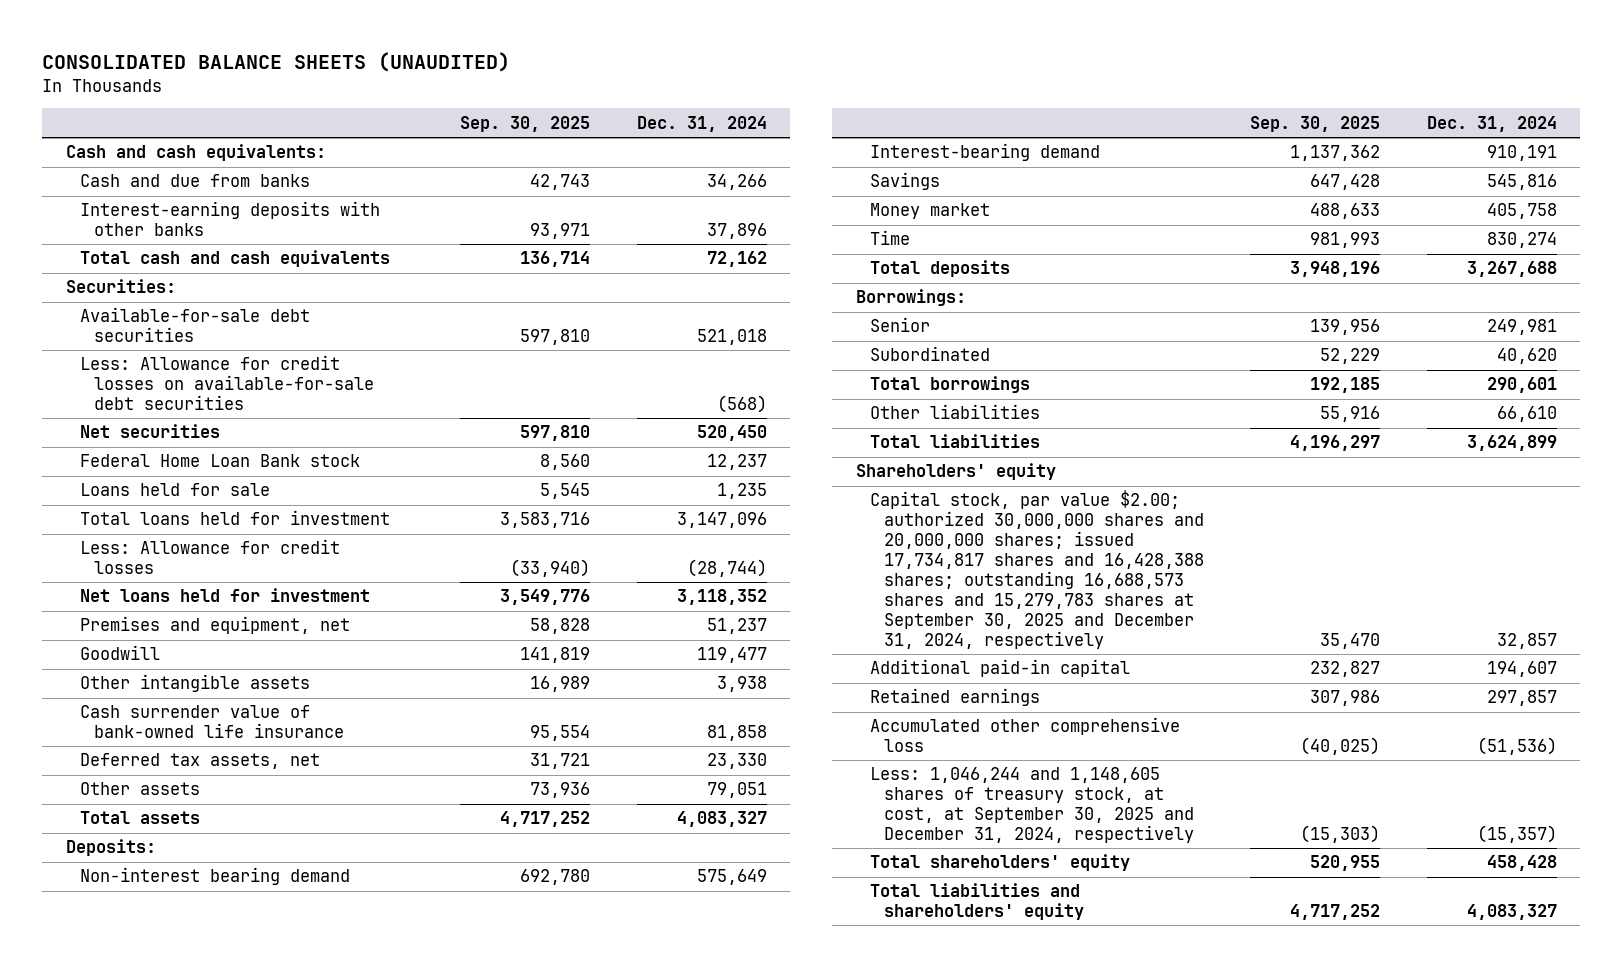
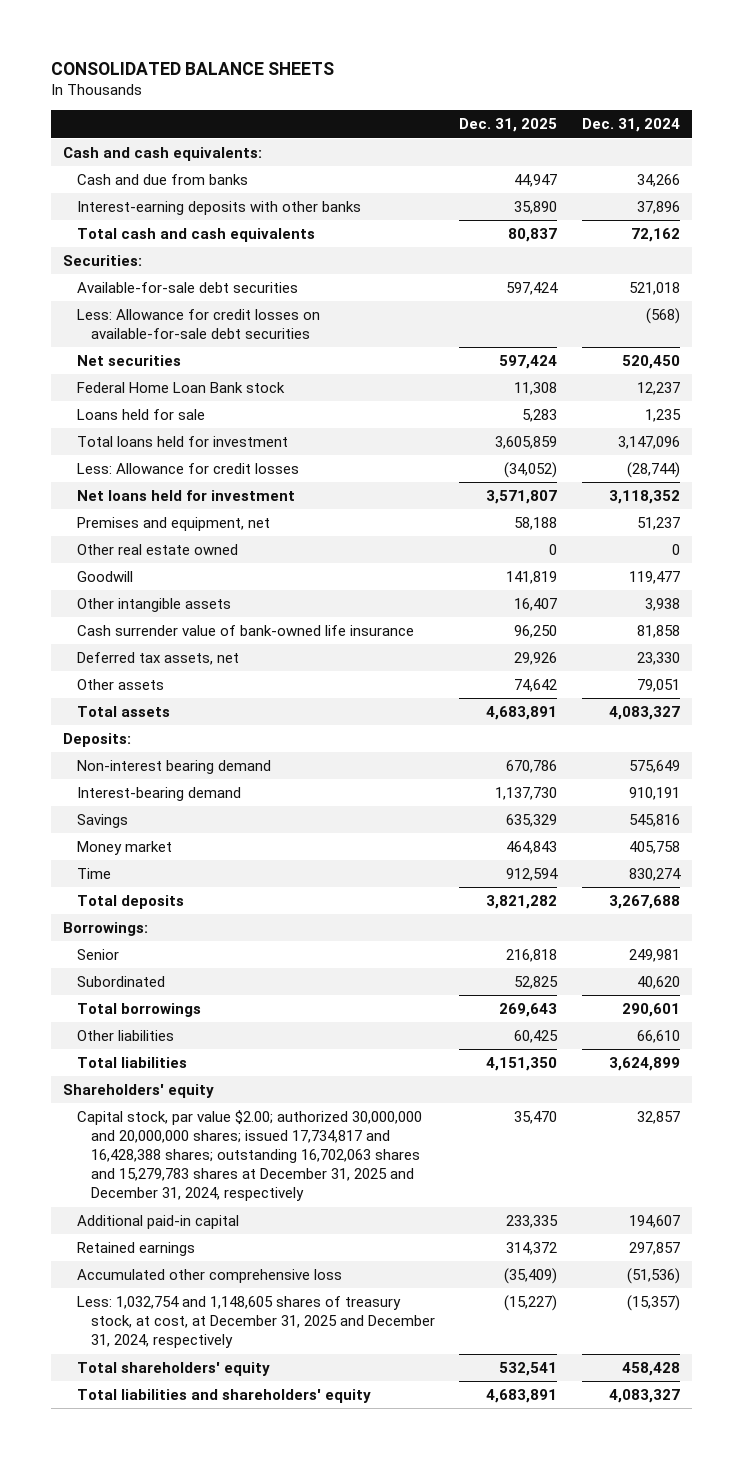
- CONSOLIDATED BALANCE SHEETS (UNAUDITED)
+ CONSOLIDATED BALANCE SHEETS
- | Sep. 30, 2025 | Dec. 31, 2024
+ | Dec. 31, 2025 | Dec. 31, 2024
+ Other real estate owned | 0 | 0
- Capital stock, par value $2.00; authorized 30,000,000 shares and 20,000,000 shares; issued 17,734,817 shares and 16,428,388 shares; outstanding 16,688,573 shares and 15,279,783 shares at September 30, 2025 and December 31, 2024, respectively | 35,470 | 32,857
+ Capital stock, par value $2.00; authorized 30,000,000 and 20,000,000 shares; issued 17,734,817 and 16,428,388 shares; outstanding 16,702,063 shares and 15,279,783 shares at December 31, 2025 and December 31, 2024, respectively | 35,470 | 32,857
- Less: 1,046,244 and 1,148,605 shares of treasury stock, at cost, at September 30, 2025 and December 31, 2024, respectively | (15,303) | (15,357)
+ Less: 1,032,754 and 1,148,605 shares of treasury stock, at cost, at December 31, 2025 and December 31, 2024, respectively | (15,227) | (15,357)

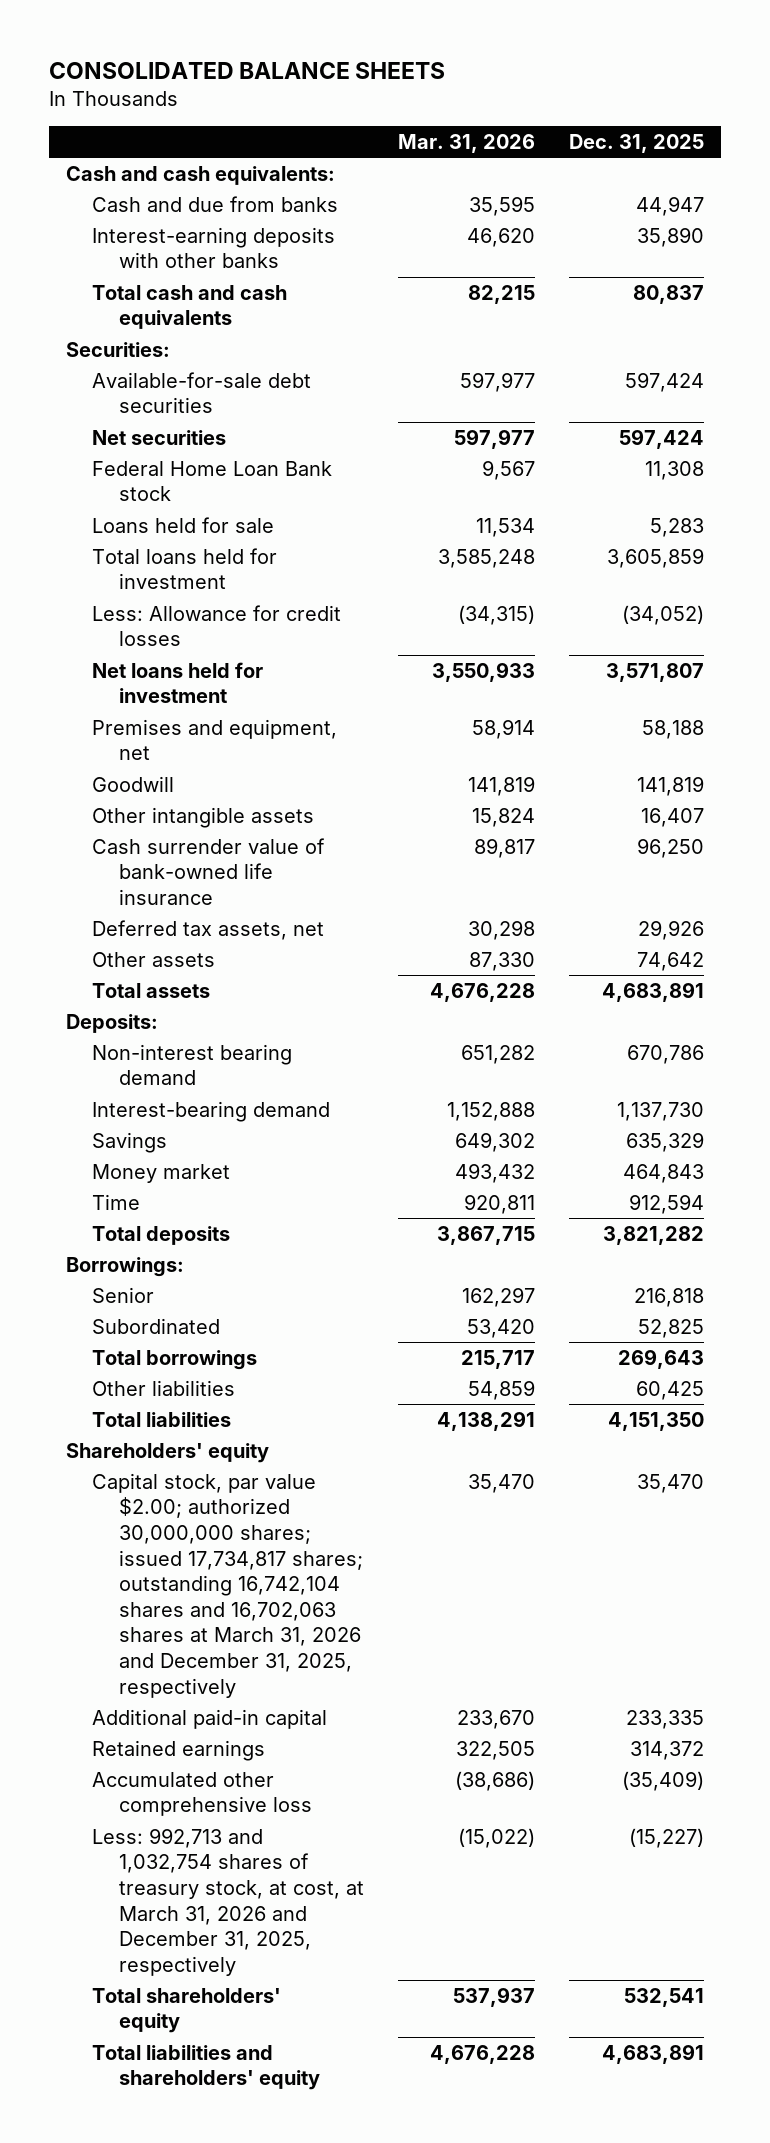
- | Dec. 31, 2025 | Dec. 31, 2024
+ | Mar. 31, 2026 | Dec. 31, 2025
- Less: Allowance for credit losses on available-for-sale debt securities | | (568)
- Other real estate owned | 0 | 0
- Capital stock, par value $2.00; authorized 30,000,000 and 20,000,000 shares; issued 17,734,817 and 16,428,388 shares; outstanding 16,702,063 shares and 15,279,783 shares at December 31, 2025 and December 31, 2024, respectively | 35,470 | 32,857
+ Capital stock, par value $2.00; authorized 30,000,000 shares; issued 17,734,817 shares; outstanding 16,742,104 shares and 16,702,063 shares at March 31, 2026 and December 31, 2025, respectively | 35,470 | 35,470
- Less: 1,032,754 and 1,148,605 shares of treasury stock, at cost, at December 31, 2025 and December 31, 2024, respectively | (15,227) | (15,357)
+ Less: 992,713 and 1,032,754 shares of treasury stock, at cost, at March 31, 2026 and December 31, 2025, respectively | (15,022) | (15,227)

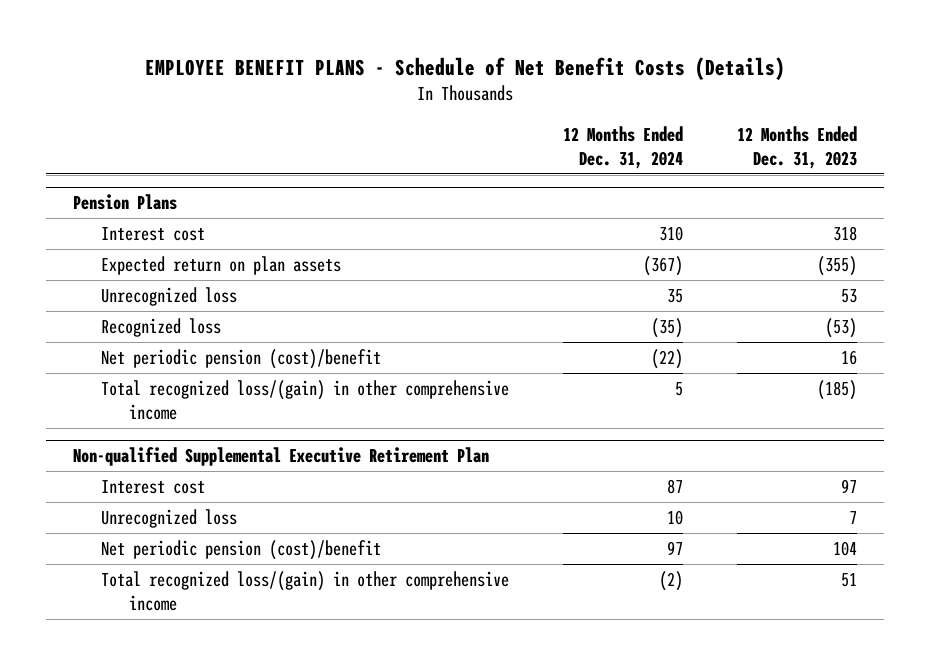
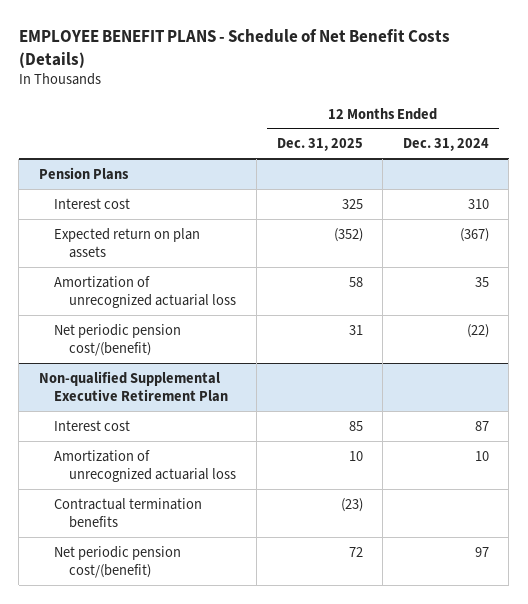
- | 12 Months Ended Dec. 31, 2024 | 12 Months Ended Dec. 31, 2023
+ | 12 Months Ended Dec. 31, 2025 | 12 Months Ended Dec. 31, 2024
@ Pension Plans
- Unrecognized loss | 35 | 53
- Recognized loss | (35) | (53)
- Net periodic pension (cost)/benefit | (22) | 16
- Total recognized loss/(gain) in other comprehensive income | 5 | (185)
+ Amortization of unrecognized actuarial loss | 58 | 35
+ Net periodic pension cost/(benefit) | 31 | (22)
@ Non-qualified Supplemental Executive Retirement Plan
- Unrecognized loss | 10 | 7
- Net periodic pension (cost)/benefit | 97 | 104
- Total recognized loss/(gain) in other comprehensive income | (2) | 51
+ Amortization of unrecognized actuarial loss | 10 | 10
+ Contractual termination benefits | (23) |
+ Net periodic pension cost/(benefit) | 72 | 97

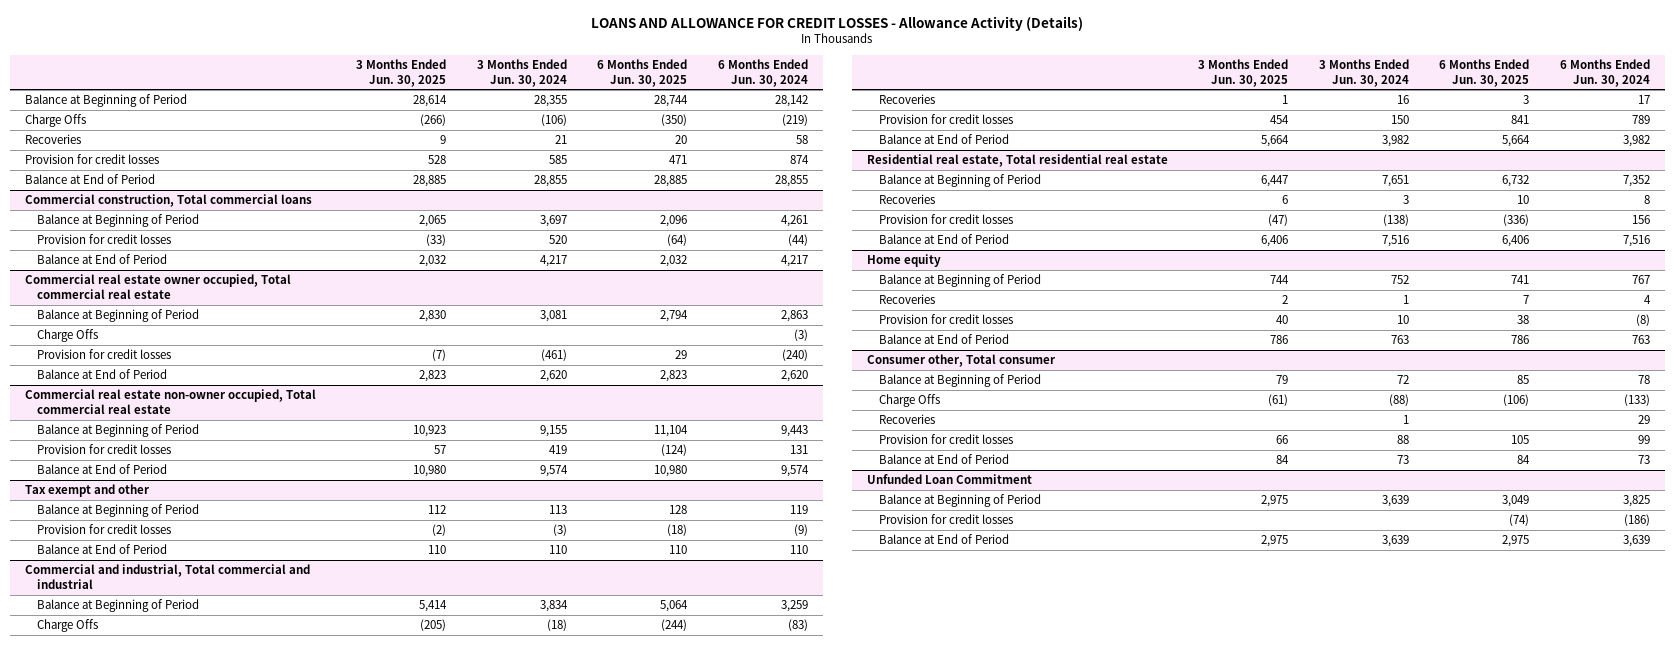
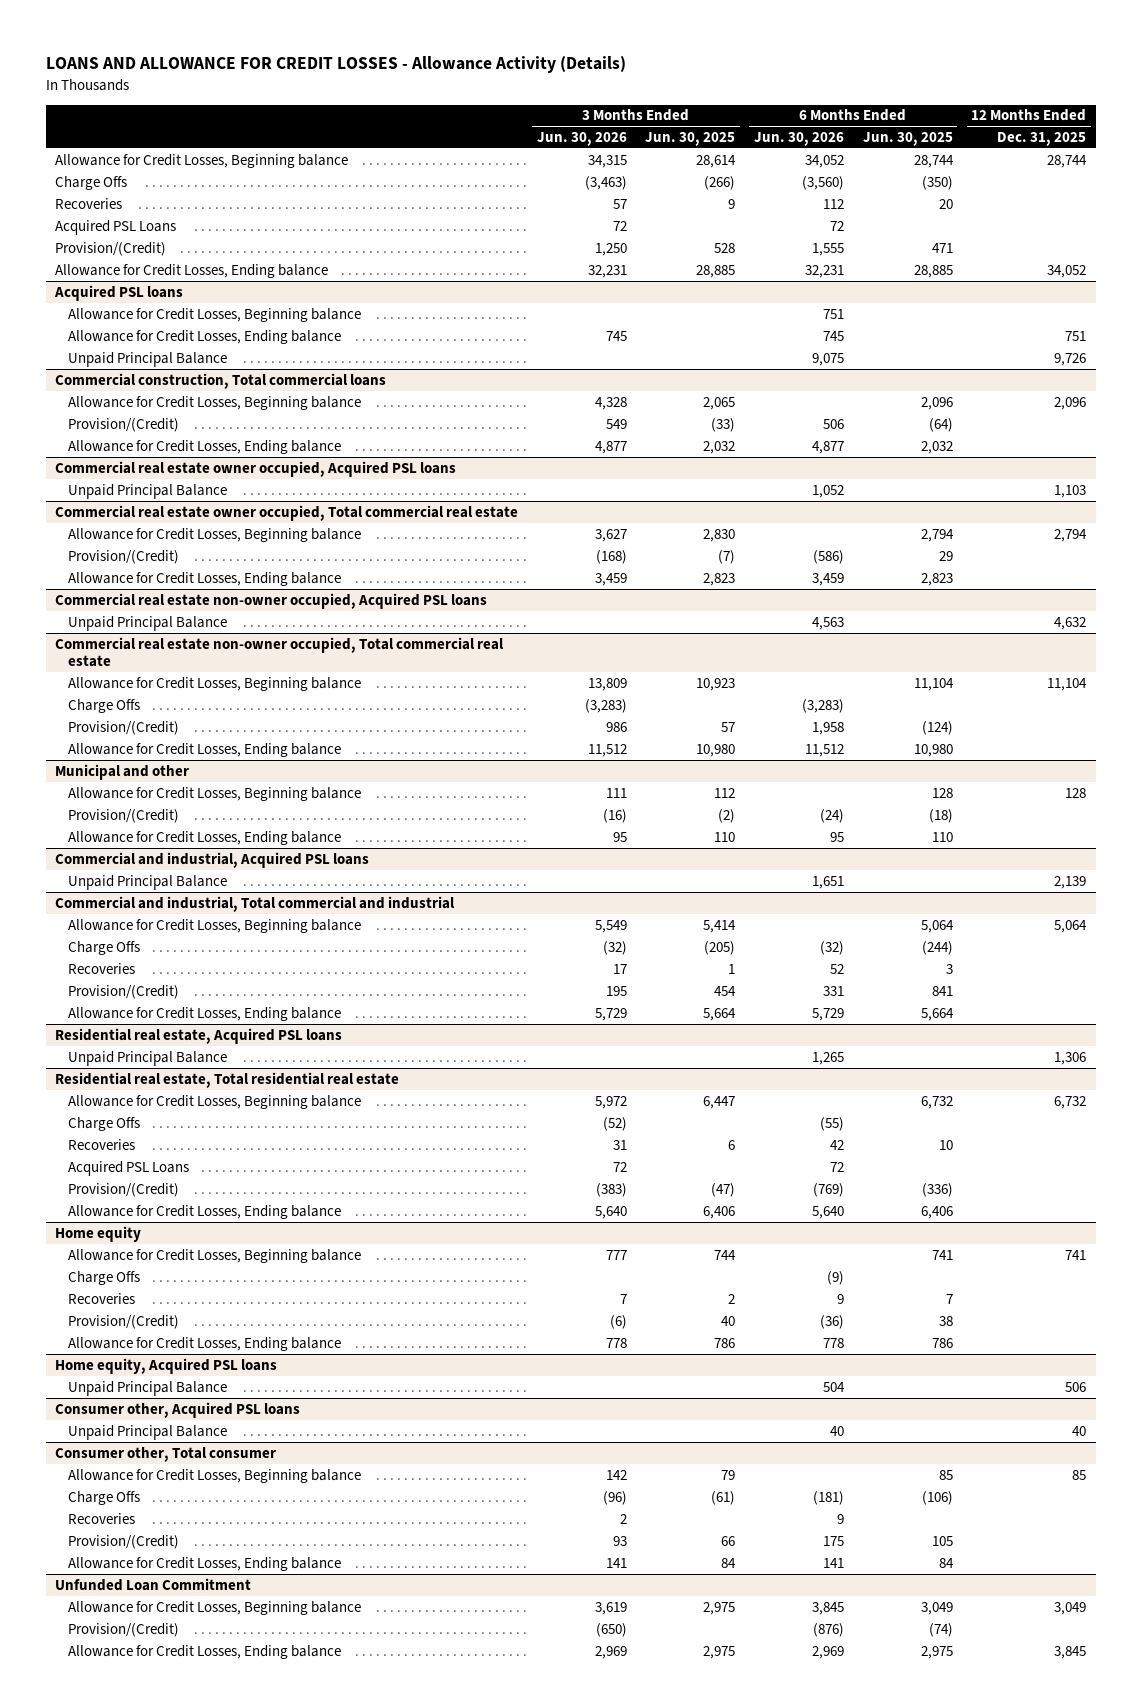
- | 3 Months Ended Jun. 30, 2025 | 3 Months Ended Jun. 30, 2024 | 6 Months Ended Jun. 30, 2025 | 6 Months Ended Jun. 30, 2024
+ | 3 Months Ended Jun. 30, 2026 | 3 Months Ended Jun. 30, 2025 | 6 Months Ended Jun. 30, 2026 | 6 Months Ended Jun. 30, 2025 | 12 Months Ended Dec. 31, 2025
- Balance at Beginning of Period | 28,614 | 28,355 | 28,744 | 28,142
+ Allowance for Credit Losses, Beginning balance | 34,315 | 28,614 | 34,052 | 28,744 | 28,744
- Provision for credit losses | 528 | 585 | 471 | 874
- Balance at End of Period | 28,885 | 28,855 | 28,885 | 28,855
+ Acquired PSL Loans | 72 | | 72 | |
+ Provision/(Credit) | 1,250 | 528 | 1,555 | 471 |
+ Allowance for Credit Losses, Ending balance | 32,231 | 28,885 | 32,231 | 28,885 | 34,052
+ Acquired PSL loans
+ Allowance for Credit Losses, Beginning balance | | | 751 | |
+ Allowance for Credit Losses, Ending balance | 745 | | 745 | | 751
+ Unpaid Principal Balance | | | 9,075 | | 9,726
@ Commercial construction, Total commercial loans
- Balance at Beginning of Period | 2,065 | 3,697 | 2,096 | 4,261
- Provision for credit losses | (33) | 520 | (64) | (44)
- Balance at End of Period | 2,032 | 4,217 | 2,032 | 4,217
+ Allowance for Credit Losses, Beginning balance | 4,328 | 2,065 | | 2,096 | 2,096
+ Provision/(Credit) | 549 | (33) | 506 | (64) |
+ Allowance for Credit Losses, Ending balance | 4,877 | 2,032 | 4,877 | 2,032 |
+ Commercial real estate owner occupied, Acquired PSL loans
+ Unpaid Principal Balance | | | 1,052 | | 1,103
@ Commercial real estate owner occupied, Total commercial real estate
- Balance at Beginning of Period | 2,830 | 3,081 | 2,794 | 2,863
- Charge Offs | | | | (3)
- Provision for credit losses | (7) | (461) | 29 | (240)
- Balance at End of Period | 2,823 | 2,620 | 2,823 | 2,620
+ Allowance for Credit Losses, Beginning balance | 3,627 | 2,830 | | 2,794 | 2,794
+ Provision/(Credit) | (168) | (7) | (586) | 29 |
+ Allowance for Credit Losses, Ending balance | 3,459 | 2,823 | 3,459 | 2,823 |
+ Commercial real estate non-owner occupied, Acquired PSL loans
+ Unpaid Principal Balance | | | 4,563 | | 4,632
@ Commercial real estate non-owner occupied, Total commercial real estate
- Balance at Beginning of Period | 10,923 | 9,155 | 11,104 | 9,443
- Provision for credit losses | 57 | 419 | (124) | 131
- Balance at End of Period | 10,980 | 9,574 | 10,980 | 9,574
- Tax exempt and other
- Balance at Beginning of Period | 112 | 113 | 128 | 119
- Provision for credit losses | (2) | (3) | (18) | (9)
- Balance at End of Period | 110 | 110 | 110 | 110
@ Commercial real estate non-owner occupied, Total commercial real estate
+ Allowance for Credit Losses, Beginning balance | 13,809 | 10,923 | | 11,104 | 11,104
+ Charge Offs | (3,283) | | (3,283) | |
+ Provision/(Credit) | 986 | 57 | 1,958 | (124) |
+ Allowance for Credit Losses, Ending balance | 11,512 | 10,980 | 11,512 | 10,980 |
+ Municipal and other
+ Allowance for Credit Losses, Beginning balance | 111 | 112 | | 128 | 128
+ Provision/(Credit) | (16) | (2) | (24) | (18) |
+ Allowance for Credit Losses, Ending balance | 95 | 110 | 95 | 110 |
+ Commercial and industrial, Acquired PSL loans
+ Unpaid Principal Balance | | | 1,651 | | 2,139
@ Commercial and industrial, Total commercial and industrial
- Balance at Beginning of Period | 5,414 | 3,834 | 5,064 | 3,259
+ Allowance for Credit Losses, Beginning balance | 5,549 | 5,414 | | 5,064 | 5,064
- Provision for credit losses | 454 | 150 | 841 | 789
- Balance at End of Period | 5,664 | 3,982 | 5,664 | 3,982
+ Provision/(Credit) | 195 | 454 | 331 | 841 |
+ Allowance for Credit Losses, Ending balance | 5,729 | 5,664 | 5,729 | 5,664 |
+ Residential real estate, Acquired PSL loans
+ Unpaid Principal Balance | | | 1,265 | | 1,306
@ Residential real estate, Total residential real estate
- Balance at Beginning of Period | 6,447 | 7,651 | 6,732 | 7,352
+ Allowance for Credit Losses, Beginning balance | 5,972 | 6,447 | | 6,732 | 6,732
+ Charge Offs | (52) | | (55) | |
- Provision for credit losses | (47) | (138) | (336) | 156
- Balance at End of Period | 6,406 | 7,516 | 6,406 | 7,516
+ Acquired PSL Loans | 72 | | 72 | |
+ Provision/(Credit) | (383) | (47) | (769) | (336) |
+ Allowance for Credit Losses, Ending balance | 5,640 | 6,406 | 5,640 | 6,406 |
@ Home equity
- Balance at Beginning of Period | 744 | 752 | 741 | 767
+ Allowance for Credit Losses, Beginning balance | 777 | 744 | | 741 | 741
+ Charge Offs | | | (9) | |
- Provision for credit losses | 40 | 10 | 38 | (8)
- Balance at End of Period | 786 | 763 | 786 | 763
+ Provision/(Credit) | (6) | 40 | (36) | 38 |
+ Allowance for Credit Losses, Ending balance | 778 | 786 | 778 | 786 |
+ Home equity, Acquired PSL loans
+ Unpaid Principal Balance | | | 504 | | 506
+ Consumer other, Acquired PSL loans
+ Unpaid Principal Balance | | | 40 | | 40
@ Consumer other, Total consumer
- Balance at Beginning of Period | 79 | 72 | 85 | 78
+ Allowance for Credit Losses, Beginning balance | 142 | 79 | | 85 | 85
- Provision for credit losses | 66 | 88 | 105 | 99
- Balance at End of Period | 84 | 73 | 84 | 73
+ Provision/(Credit) | 93 | 66 | 175 | 105 |
+ Allowance for Credit Losses, Ending balance | 141 | 84 | 141 | 84 |
@ Unfunded Loan Commitment
- Balance at Beginning of Period | 2,975 | 3,639 | 3,049 | 3,825
- Provision for credit losses | | | (74) | (186)
- Balance at End of Period | 2,975 | 3,639 | 2,975 | 3,639
+ Allowance for Credit Losses, Beginning balance | 3,619 | 2,975 | 3,845 | 3,049 | 3,049
+ Provision/(Credit) | (650) | | (876) | (74) |
+ Allowance for Credit Losses, Ending balance | 2,969 | 2,975 | 2,969 | 2,975 | 3,845

